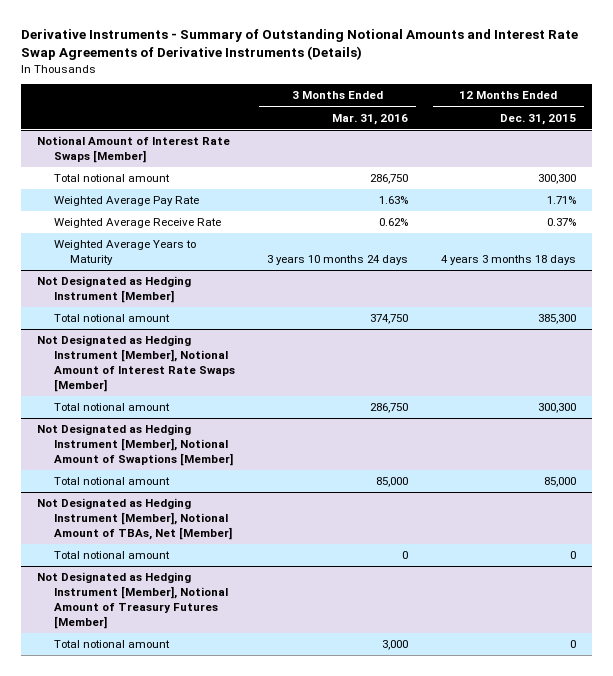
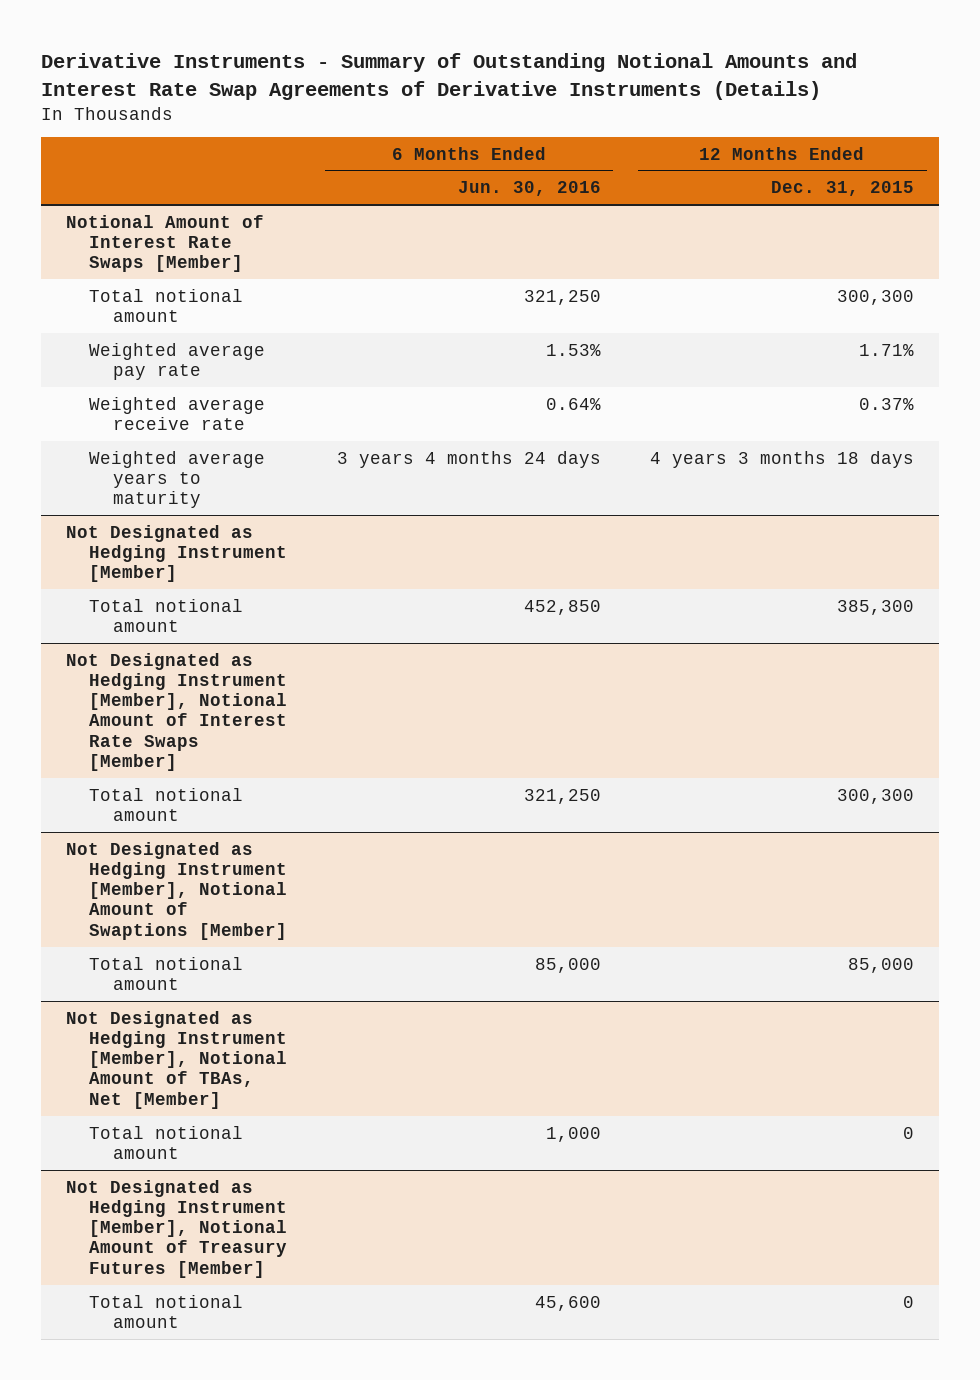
- | 3 Months Ended Mar. 31, 2016 | 12 Months Ended Dec. 31, 2015
+ | 6 Months Ended Jun. 30, 2016 | 12 Months Ended Dec. 31, 2015
@ Notional Amount of Interest Rate Swaps [Member]
- Weighted Average Pay Rate | 1.63% | 1.71%
- Weighted Average Receive Rate | 0.62% | 0.37%
- Weighted Average Years to Maturity | 3 years 10 months 24 days | 4 years 3 months 18 days
+ Weighted average pay rate | 1.53% | 1.71%
+ Weighted average receive rate | 0.64% | 0.37%
+ Weighted average years to maturity | 3 years 4 months 24 days | 4 years 3 months 18 days

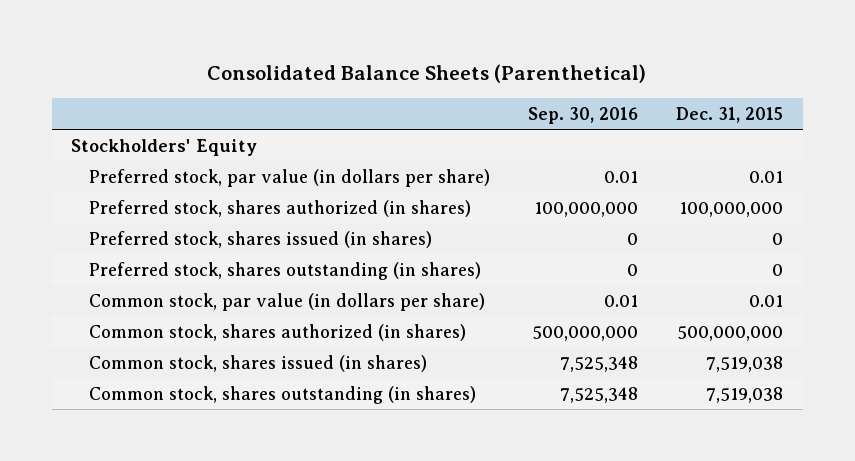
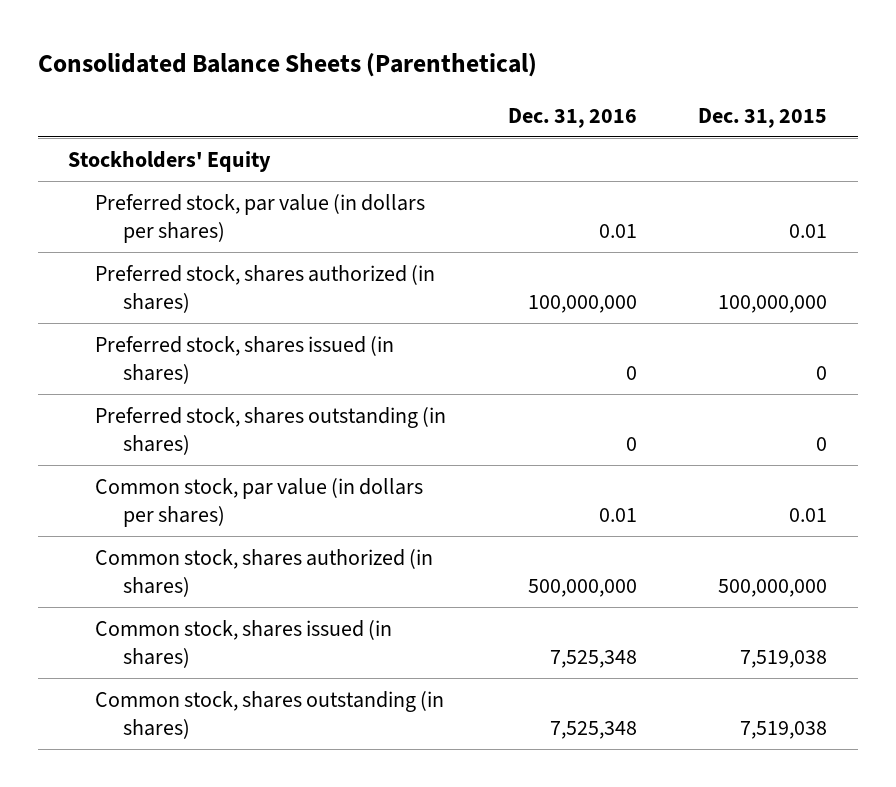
- | Sep. 30, 2016 | Dec. 31, 2015
+ | Dec. 31, 2016 | Dec. 31, 2015
- Preferred stock, par value (in dollars per share) | 0.01 | 0.01
+ Preferred stock, par value (in dollars per shares) | 0.01 | 0.01
- Common stock, par value (in dollars per share) | 0.01 | 0.01
+ Common stock, par value (in dollars per shares) | 0.01 | 0.01

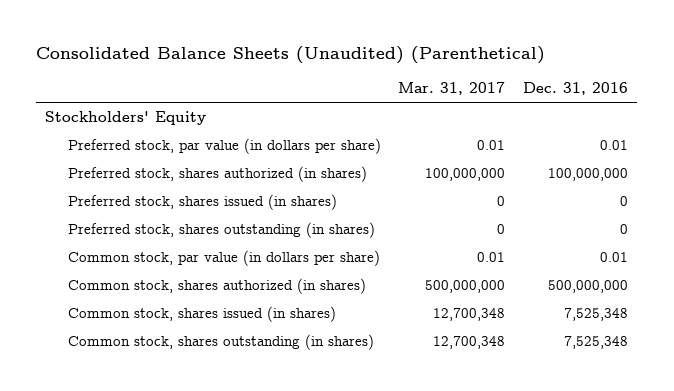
- Consolidated Balance Sheets (Parenthetical)
+ Consolidated Balance Sheets (Unaudited) (Parenthetical)
- | Dec. 31, 2016 | Dec. 31, 2015
+ | Mar. 31, 2017 | Dec. 31, 2016
- Preferred stock, par value (in dollars per shares) | 0.01 | 0.01
+ Preferred stock, par value (in dollars per share) | 0.01 | 0.01
- Common stock, par value (in dollars per shares) | 0.01 | 0.01
+ Common stock, par value (in dollars per share) | 0.01 | 0.01

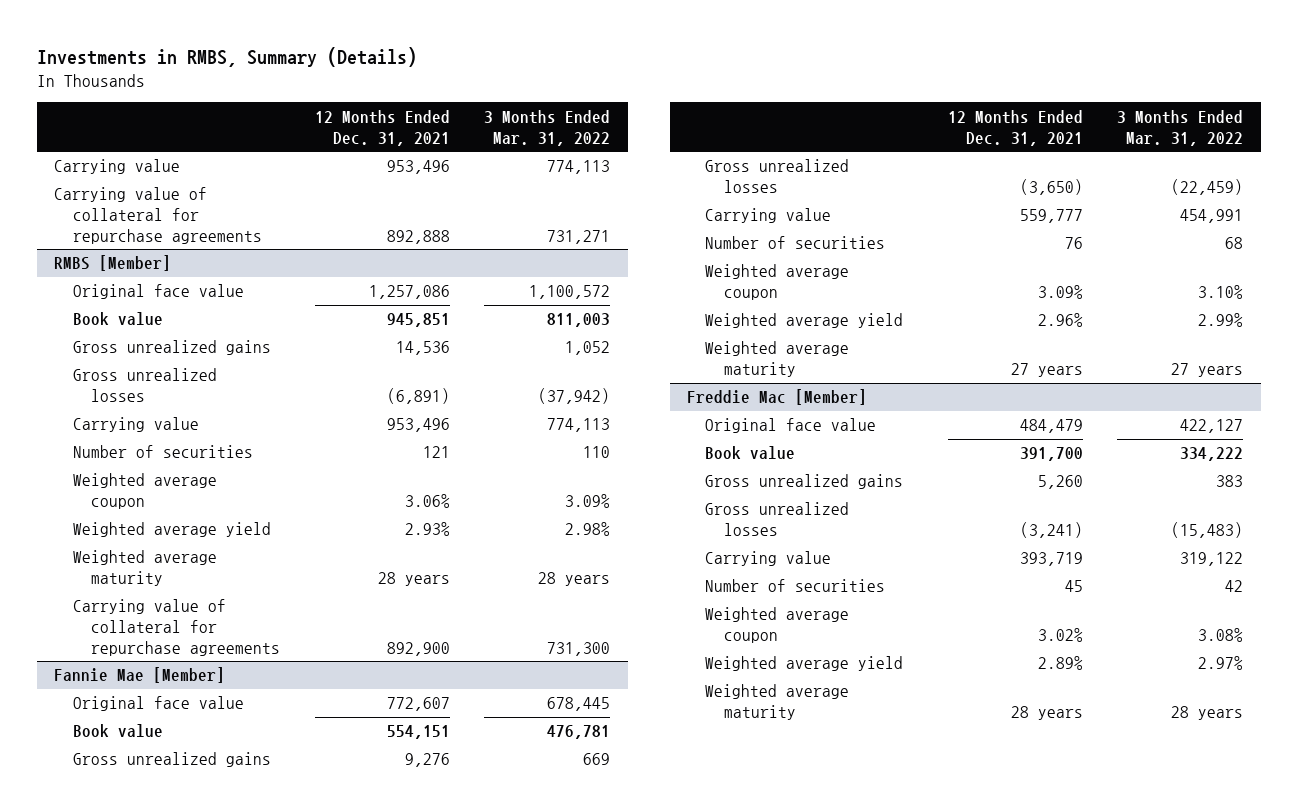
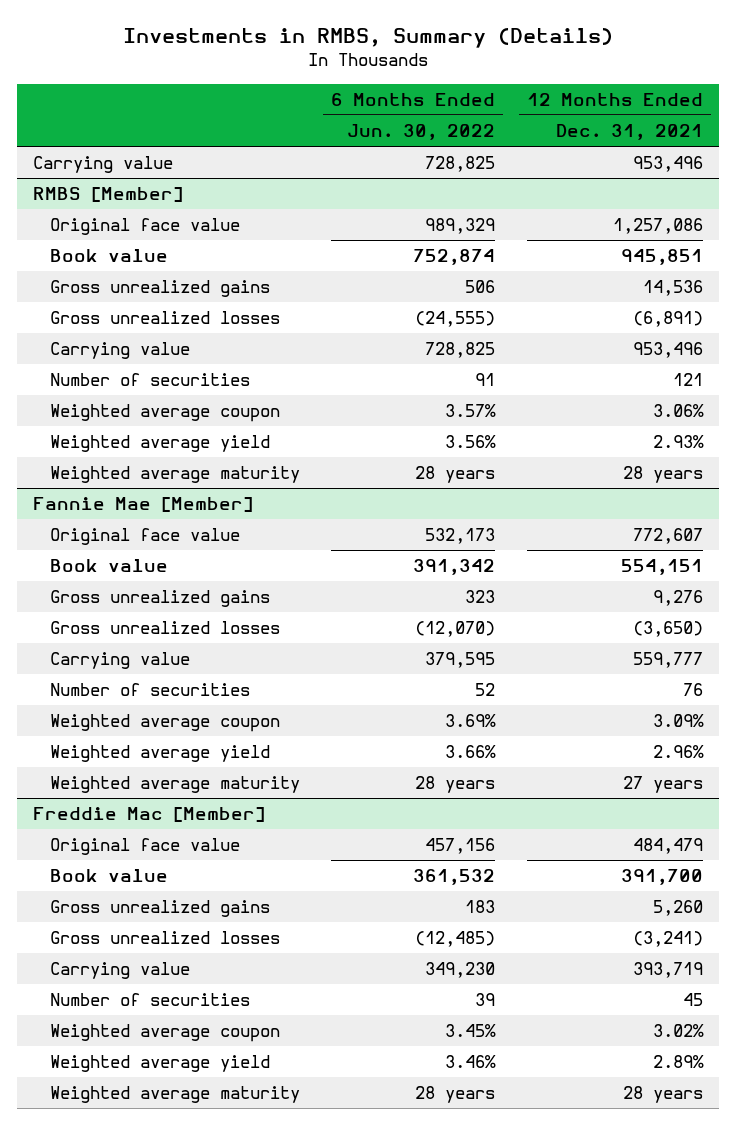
- | 12 Months Ended Dec. 31, 2021 | 3 Months Ended Mar. 31, 2022
+ | 6 Months Ended Jun. 30, 2022 | 12 Months Ended Dec. 31, 2021
- Carrying value of collateral for repurchase agreements | 892,888 | 731,271
@ RMBS [Member]
- Carrying value of collateral for repurchase agreements | 892,900 | 731,300

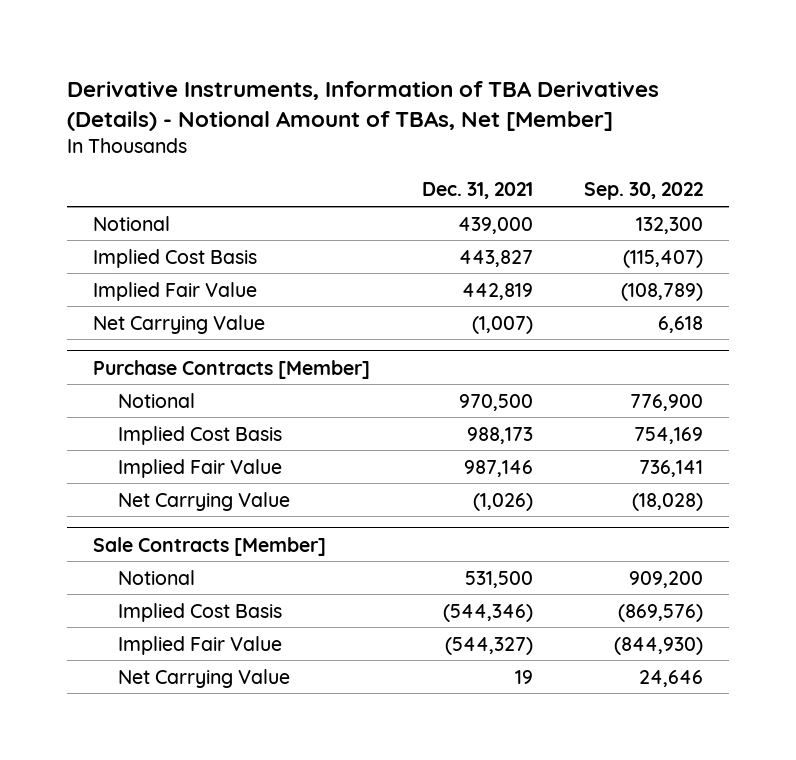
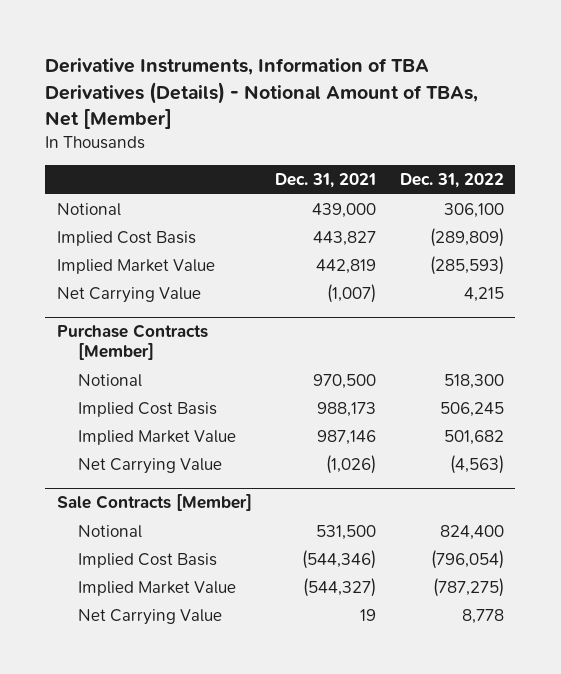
- | Dec. 31, 2021 | Sep. 30, 2022
+ | Dec. 31, 2021 | Dec. 31, 2022
- Implied Fair Value | 442,819 | (108,789)
+ Implied Market Value | 442,819 | (285,593)
@ Purchase Contracts [Member]
- Implied Fair Value | 987,146 | 736,141
+ Implied Market Value | 987,146 | 501,682
@ Sale Contracts [Member]
- Implied Fair Value | (544,327) | (844,930)
+ Implied Market Value | (544,327) | (787,275)

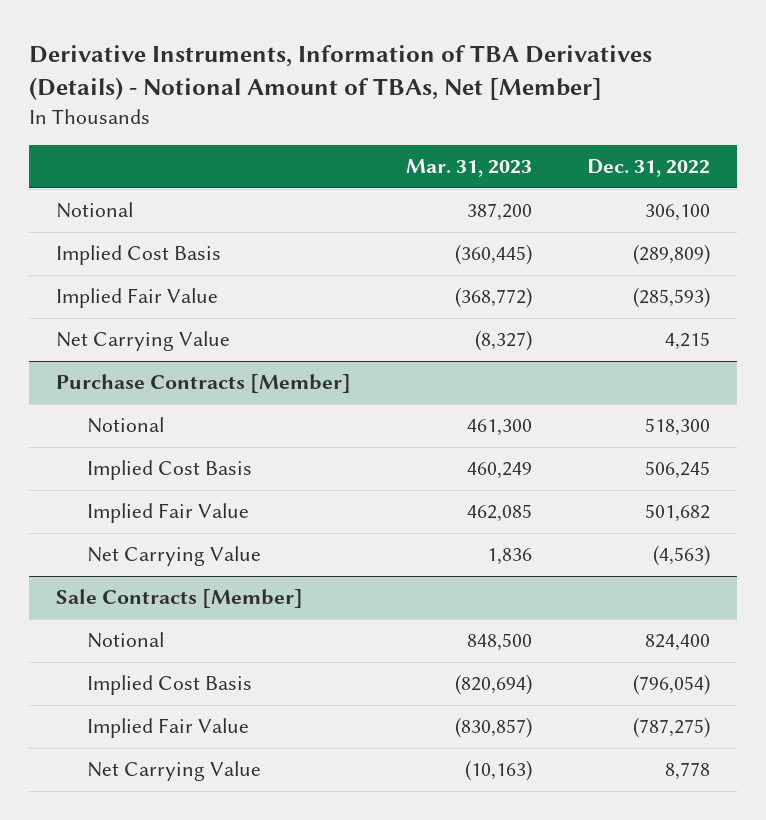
- | Dec. 31, 2021 | Dec. 31, 2022
+ | Mar. 31, 2023 | Dec. 31, 2022
- Implied Market Value | 442,819 | (285,593)
+ Implied Fair Value | (368,772) | (285,593)
@ Purchase Contracts [Member]
- Implied Market Value | 987,146 | 501,682
+ Implied Fair Value | 462,085 | 501,682
@ Sale Contracts [Member]
- Implied Market Value | (544,327) | (787,275)
+ Implied Fair Value | (830,857) | (787,275)

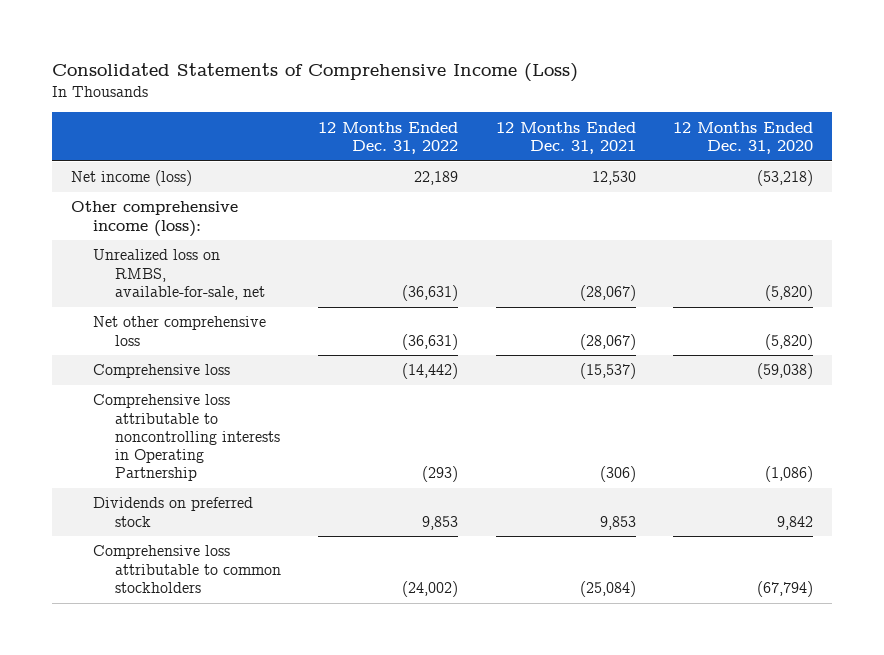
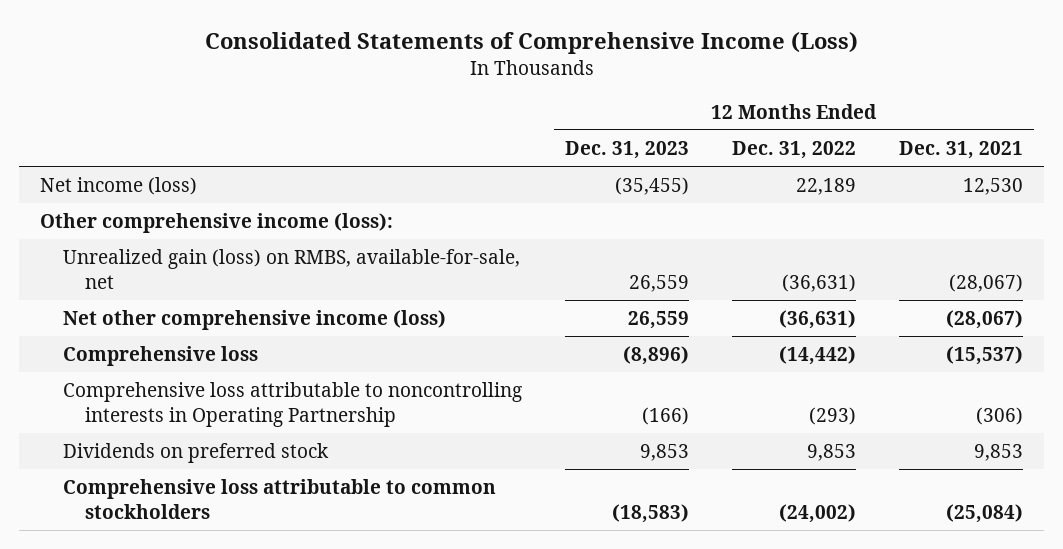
- | 12 Months Ended Dec. 31, 2022 | 12 Months Ended Dec. 31, 2021 | 12 Months Ended Dec. 31, 2020
+ | 12 Months Ended Dec. 31, 2023 | 12 Months Ended Dec. 31, 2022 | 12 Months Ended Dec. 31, 2021
- Unrealized loss on RMBS, available-for-sale, net | (36,631) | (28,067) | (5,820)
- Net other comprehensive loss | (36,631) | (28,067) | (5,820)
+ Unrealized gain (loss) on RMBS, available-for-sale, net | 26,559 | (36,631) | (28,067)
+ Net other comprehensive income (loss) | 26,559 | (36,631) | (28,067)

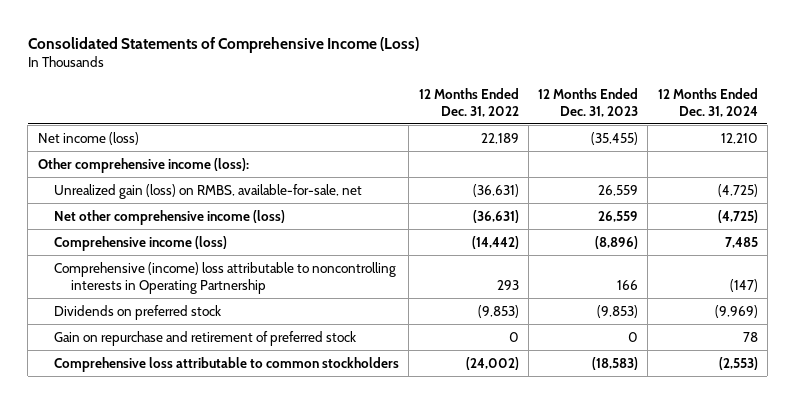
- | 12 Months Ended Dec. 31, 2023 | 12 Months Ended Dec. 31, 2022 | 12 Months Ended Dec. 31, 2021
+ | 12 Months Ended Dec. 31, 2022 | 12 Months Ended Dec. 31, 2023 | 12 Months Ended Dec. 31, 2024
- Comprehensive loss | (8,896) | (14,442) | (15,537)
- Comprehensive loss attributable to noncontrolling interests in Operating Partnership | (166) | (293) | (306)
- Dividends on preferred stock | 9,853 | 9,853 | 9,853
+ Comprehensive income (loss) | (14,442) | (8,896) | 7,485
+ Comprehensive (income) loss attributable to noncontrolling interests in Operating Partnership | 293 | 166 | (147)
+ Dividends on preferred stock | (9,853) | (9,853) | (9,969)
+ Gain on repurchase and retirement of preferred stock | 0 | 0 | 78

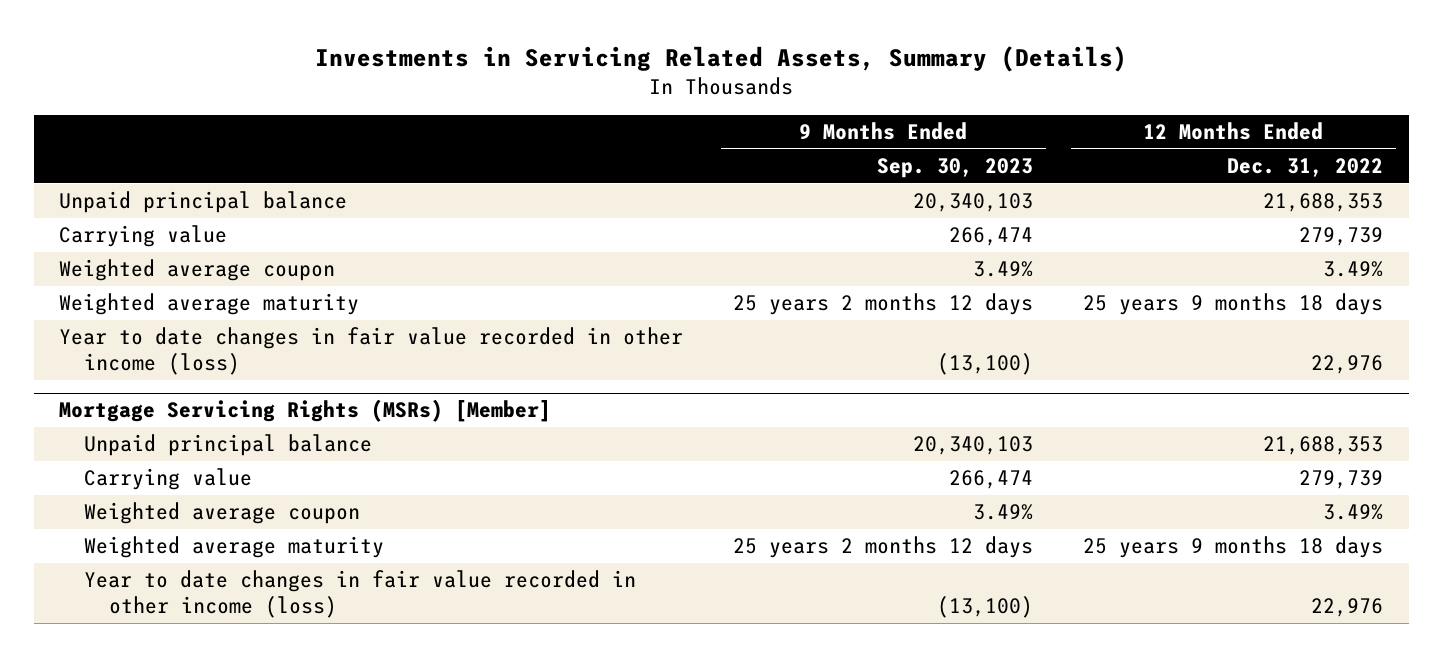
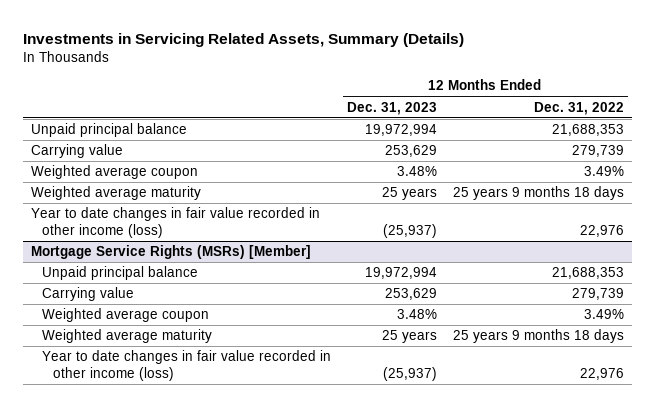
- | 9 Months Ended Sep. 30, 2023 | 12 Months Ended Dec. 31, 2022
+ | 12 Months Ended Dec. 31, 2023 | 12 Months Ended Dec. 31, 2022
- Mortgage Servicing Rights (MSRs) [Member]
+ Mortgage Service Rights (MSRs) [Member]

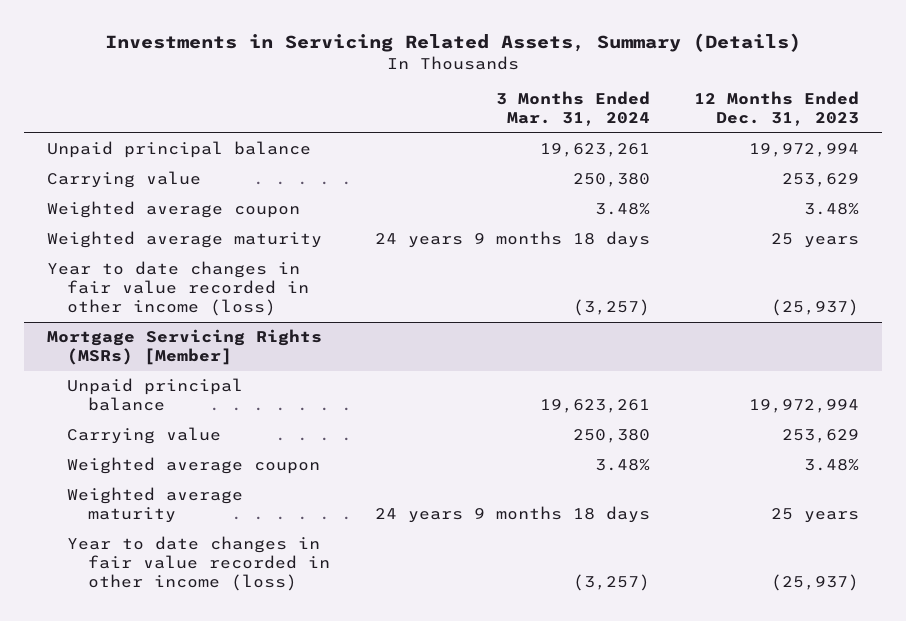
- | 12 Months Ended Dec. 31, 2023 | 12 Months Ended Dec. 31, 2022
+ | 3 Months Ended Mar. 31, 2024 | 12 Months Ended Dec. 31, 2023
- Mortgage Service Rights (MSRs) [Member]
+ Mortgage Servicing Rights (MSRs) [Member]

